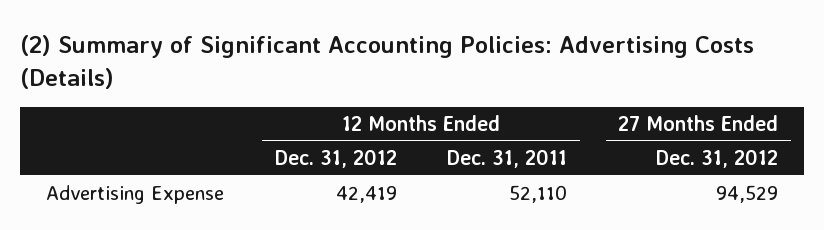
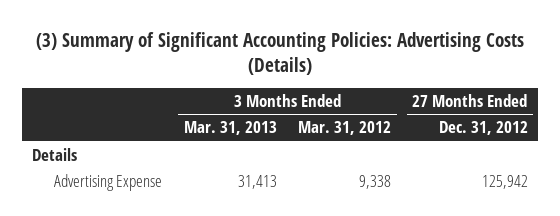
- (2) Summary of Significant Accounting Policies: Advertising Costs (Details)
+ (3) Summary of Significant Accounting Policies: Advertising Costs (Details)
- | 12 Months Ended Dec. 31, 2012 | 12 Months Ended Dec. 31, 2011 | 27 Months Ended Dec. 31, 2012
+ | 3 Months Ended Mar. 31, 2013 | 3 Months Ended Mar. 31, 2012 | 27 Months Ended Dec. 31, 2012
- Advertising Expense | 42,419 | 52,110 | 94,529
+ Details
+ Advertising Expense | 31,413 | 9,338 | 125,942

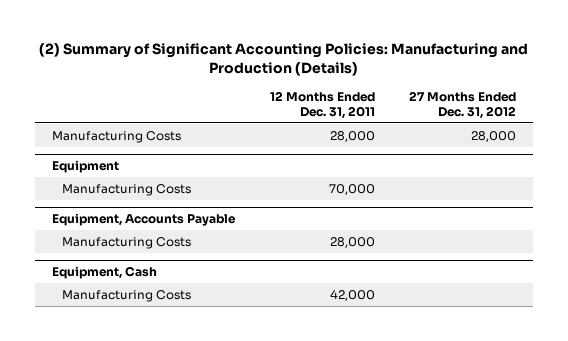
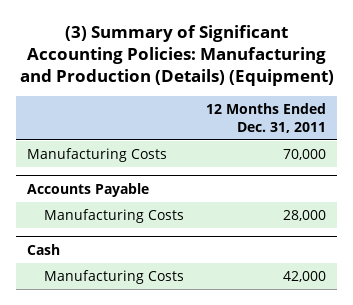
- (2) Summary of Significant Accounting Policies: Manufacturing and Production (Details)
+ (3) Summary of Significant Accounting Policies: Manufacturing and Production (Details) (Equipment)
- | 12 Months Ended Dec. 31, 2011 | 27 Months Ended Dec. 31, 2012
+ | 12 Months Ended Dec. 31, 2011
- Manufacturing Costs | 28,000 | 28,000
- Equipment
- Equipment, Accounts Payable
+ Accounts Payable
- Equipment, Cash
+ Cash

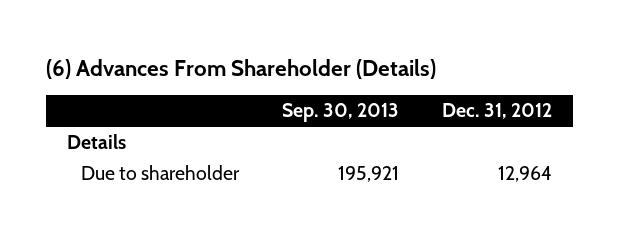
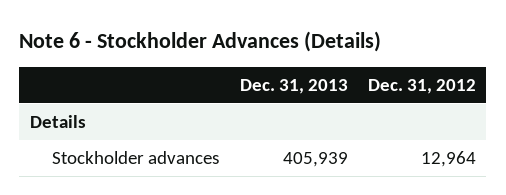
- (6) Advances From Shareholder (Details)
+ Note 6 - Stockholder Advances (Details)
- | Sep. 30, 2013 | Dec. 31, 2012
+ | Dec. 31, 2013 | Dec. 31, 2012
- Due to shareholder | 195,921 | 12,964
+ Stockholder advances | 405,939 | 12,964

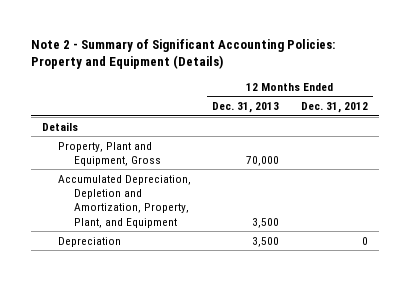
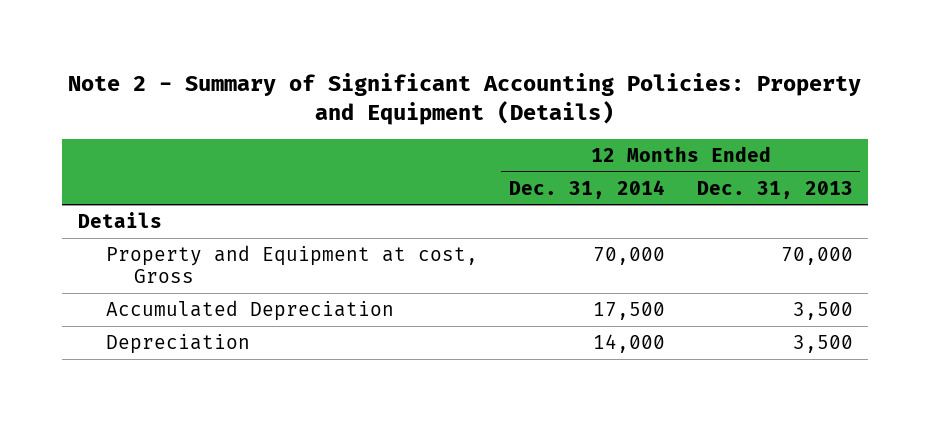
- | 12 Months Ended Dec. 31, 2013 | 12 Months Ended Dec. 31, 2012
+ | 12 Months Ended Dec. 31, 2014 | 12 Months Ended Dec. 31, 2013
- Property, Plant and Equipment, Gross | 70,000 |
- Accumulated Depreciation, Depletion and Amortization, Property, Plant, and Equipment | 3,500 |
+ Property and Equipment at cost, Gross | 70,000 | 70,000
+ Accumulated Depreciation | 17,500 | 3,500

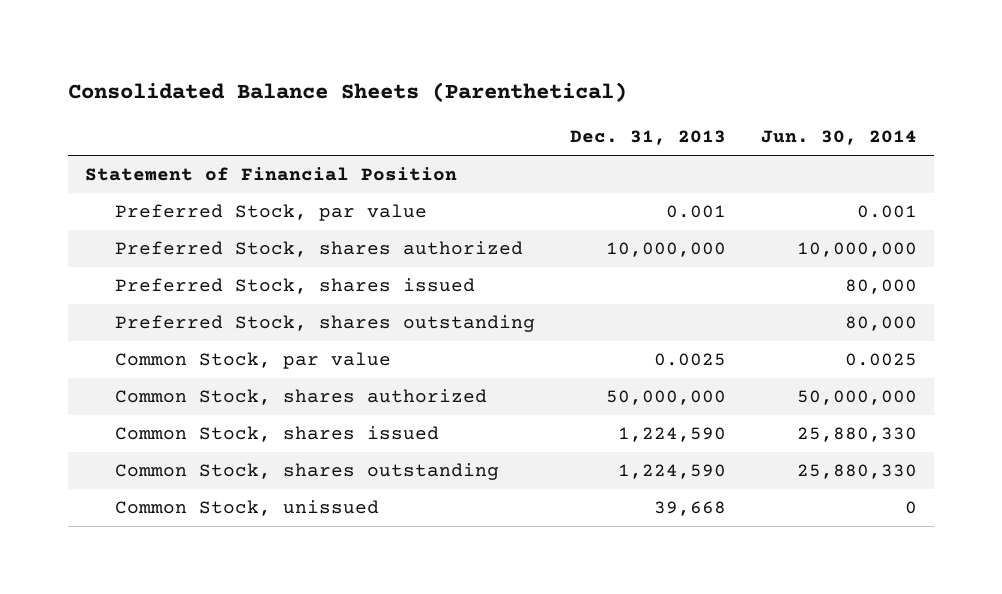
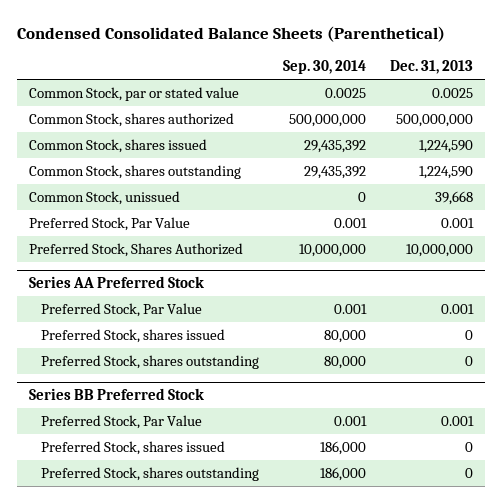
- Consolidated Balance Sheets (Parenthetical)
+ Condensed Consolidated Balance Sheets (Parenthetical)
- | Dec. 31, 2013 | Jun. 30, 2014
+ | Sep. 30, 2014 | Dec. 31, 2013
- Statement of Financial Position
- Preferred Stock, par value | 0.001 | 0.001
- Preferred Stock, shares authorized | 10,000,000 | 10,000,000
- Preferred Stock, shares issued | | 80,000
- Preferred Stock, shares outstanding | | 80,000
- Common Stock, par value | 0.0025 | 0.0025
- Common Stock, shares authorized | 50,000,000 | 50,000,000
+ Common Stock, par or stated value | 0.0025 | 0.0025
+ Common Stock, shares authorized | 500,000,000 | 500,000,000
+ Preferred Stock, Par Value | 0.001 | 0.001
+ Preferred Stock, Shares Authorized | 10,000,000 | 10,000,000
+ Series AA Preferred Stock
+ Preferred Stock, Par Value | 0.001 | 0.001
+ Preferred Stock, shares issued | 80,000 | 0
+ Preferred Stock, shares outstanding | 80,000 | 0
+ Series BB Preferred Stock
+ Preferred Stock, Par Value | 0.001 | 0.001
+ Preferred Stock, shares issued | 186,000 | 0
+ Preferred Stock, shares outstanding | 186,000 | 0

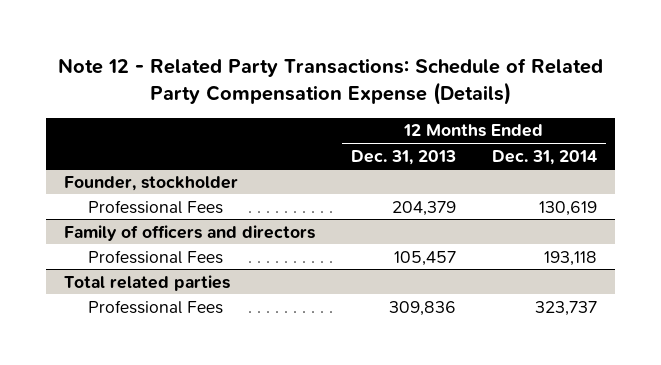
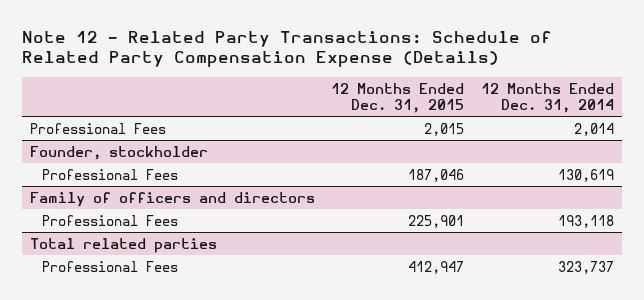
- | 12 Months Ended Dec. 31, 2013 | 12 Months Ended Dec. 31, 2014
+ | 12 Months Ended Dec. 31, 2015 | 12 Months Ended Dec. 31, 2014
+ Professional Fees | 2,015 | 2,014

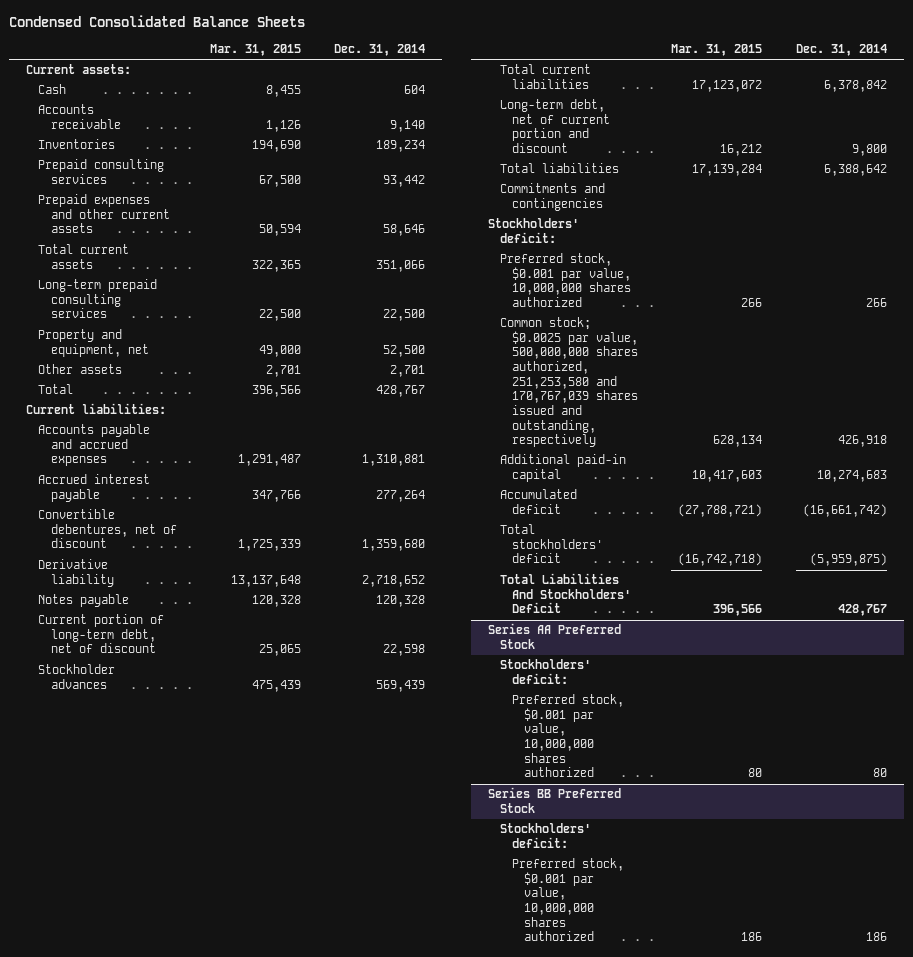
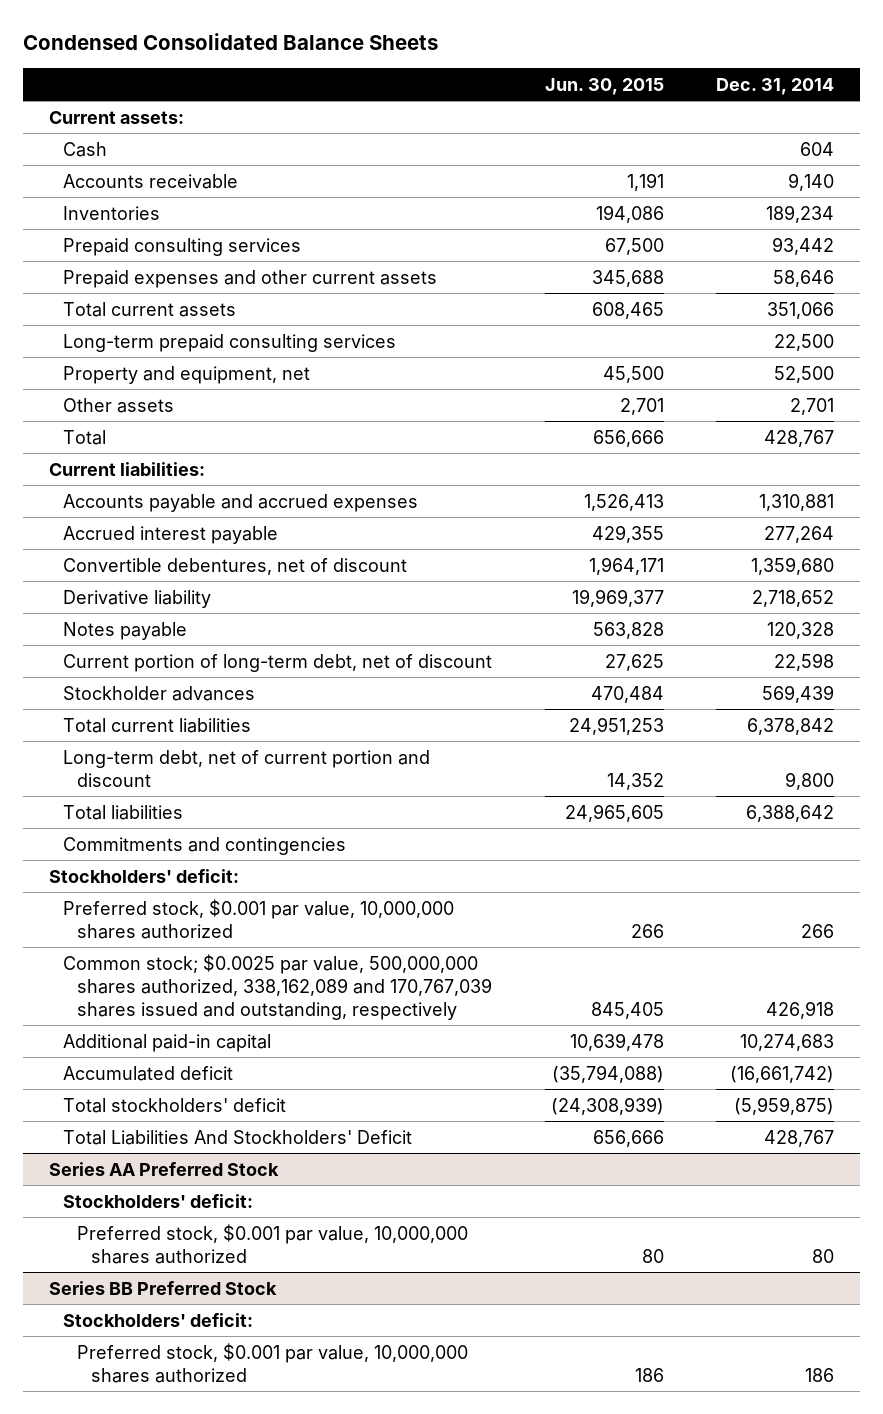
- | Mar. 31, 2015 | Dec. 31, 2014
+ | Jun. 30, 2015 | Dec. 31, 2014
- Common stock; $0.0025 par value, 500,000,000 shares authorized, 251,253,580 and 170,767,039 shares issued and outstanding, respectively | 628,134 | 426,918
+ Common stock; $0.0025 par value, 500,000,000 shares authorized, 338,162,089 and 170,767,039 shares issued and outstanding, respectively | 845,405 | 426,918

